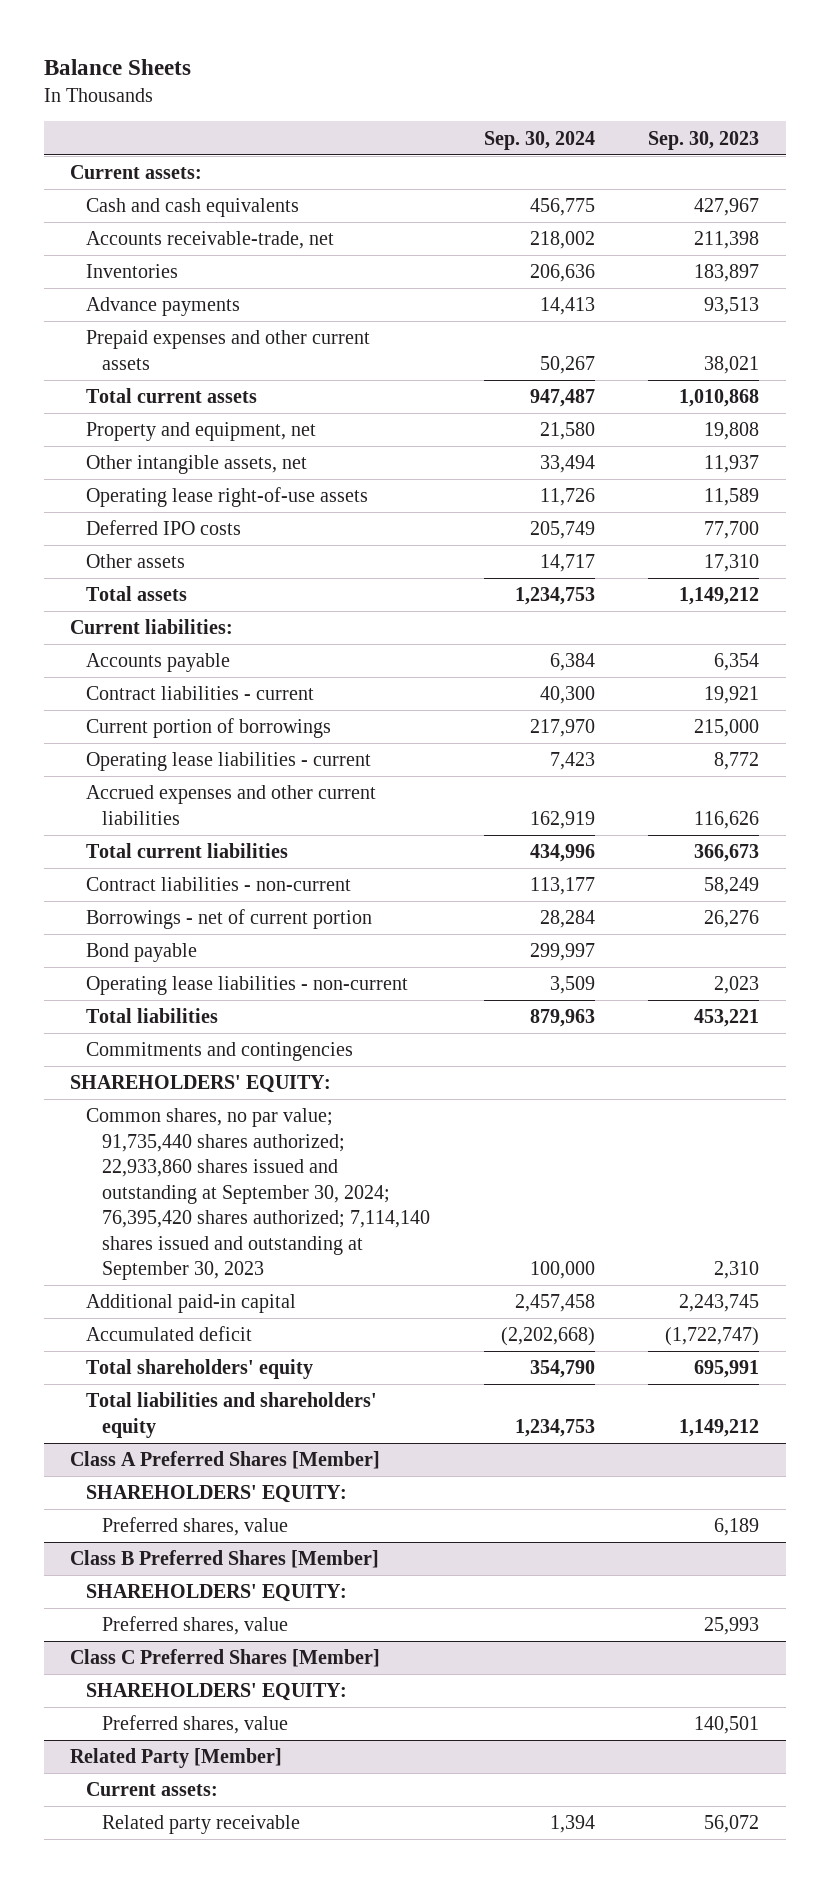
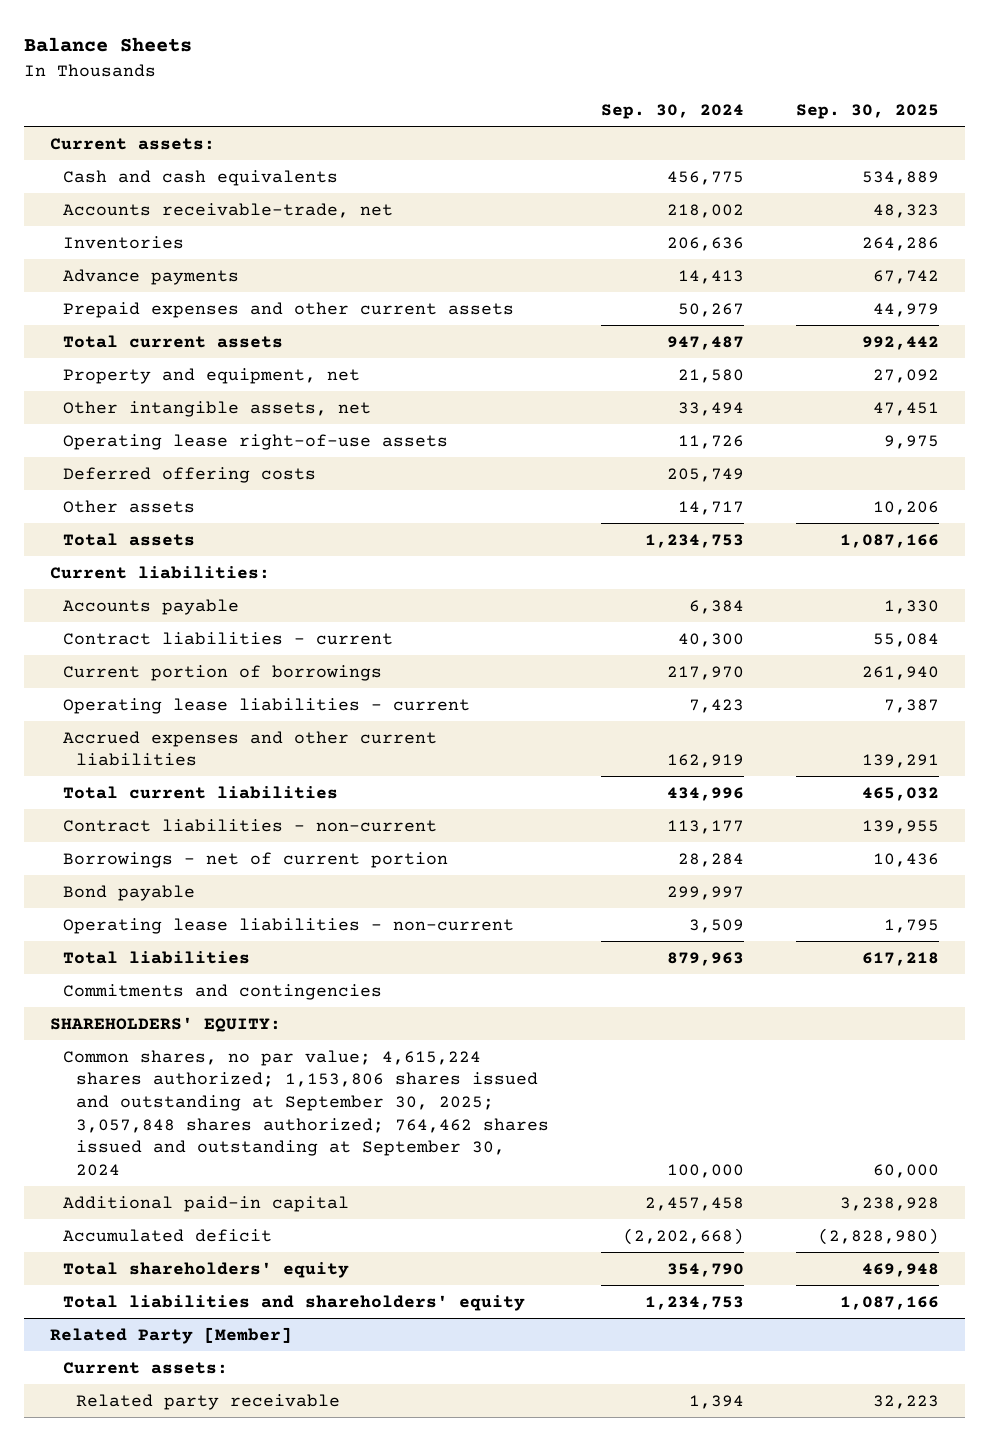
- | Sep. 30, 2024 | Sep. 30, 2023
+ | Sep. 30, 2024 | Sep. 30, 2025
- Deferred IPO costs | 205,749 | 77,700
+ Deferred offering costs | 205,749 |
- Common shares, no par value; 91,735,440 shares authorized; 22,933,860 shares issued and outstanding at September 30, 2024; 76,395,420 shares authorized; 7,114,140 shares issued and outstanding at September 30, 2023 | 100,000 | 2,310
+ Common shares, no par value; 4,615,224 shares authorized; 1,153,806 shares issued and outstanding at September 30, 2025; 3,057,848 shares authorized; 764,462 shares issued and outstanding at September 30, 2024 | 100,000 | 60,000
- Class A Preferred Shares [Member]
- SHAREHOLDERS' EQUITY:
- Preferred shares, value | | 6,189
- Class B Preferred Shares [Member]
- SHAREHOLDERS' EQUITY:
- Preferred shares, value | | 25,993
- Class C Preferred Shares [Member]
- SHAREHOLDERS' EQUITY:
- Preferred shares, value | | 140,501

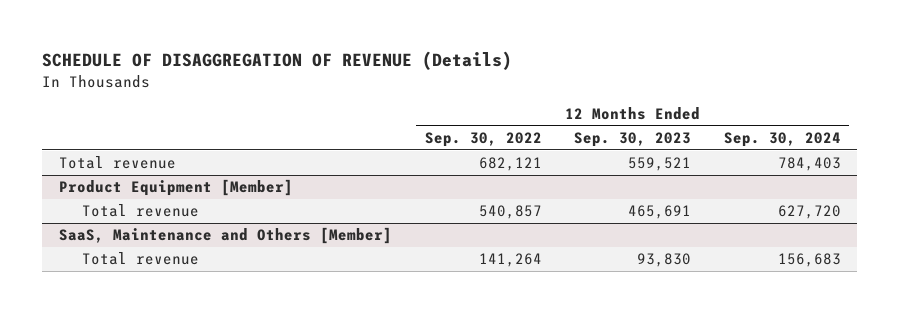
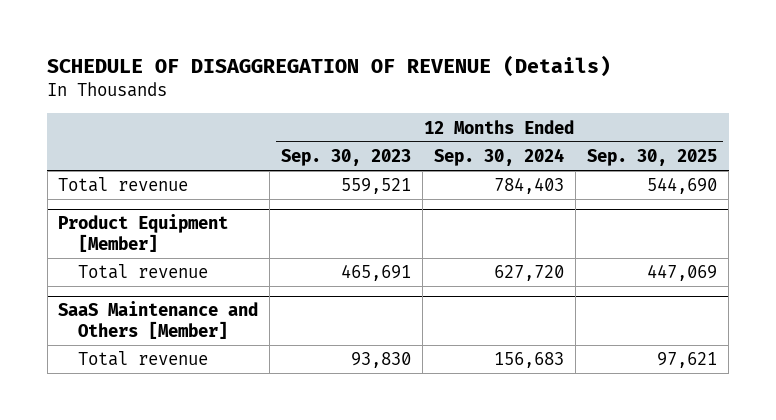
- | 12 Months Ended Sep. 30, 2022 | 12 Months Ended Sep. 30, 2023 | 12 Months Ended Sep. 30, 2024
+ | 12 Months Ended Sep. 30, 2023 | 12 Months Ended Sep. 30, 2024 | 12 Months Ended Sep. 30, 2025
- SaaS, Maintenance and Others [Member]
+ SaaS Maintenance and Others [Member]

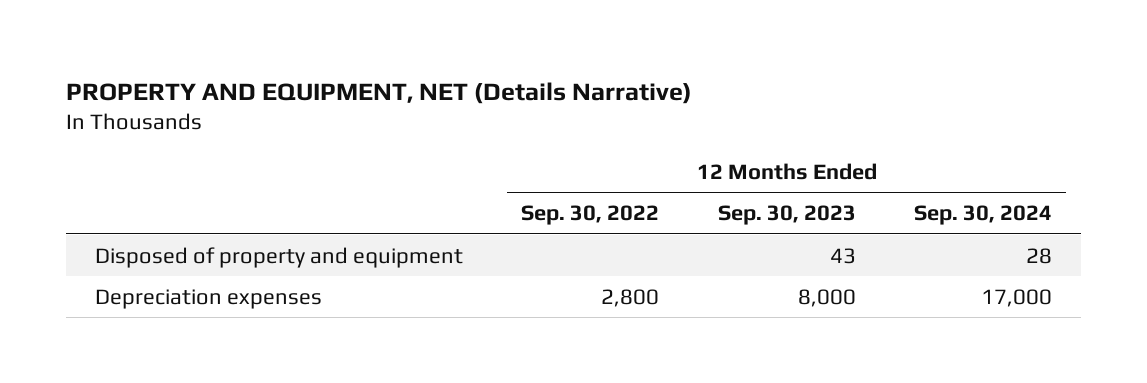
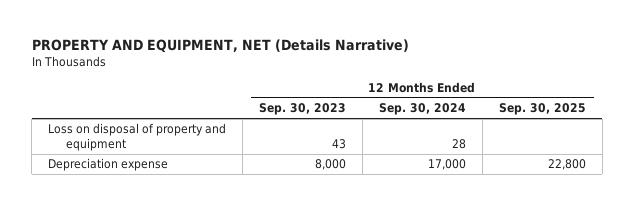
- | 12 Months Ended Sep. 30, 2022 | 12 Months Ended Sep. 30, 2023 | 12 Months Ended Sep. 30, 2024
+ | 12 Months Ended Sep. 30, 2023 | 12 Months Ended Sep. 30, 2024 | 12 Months Ended Sep. 30, 2025
- Disposed of property and equipment | | 43 | 28
- Depreciation expenses | 2,800 | 8,000 | 17,000
+ Loss on disposal of property and equipment | 43 | 28 |
+ Depreciation expense | 8,000 | 17,000 | 22,800

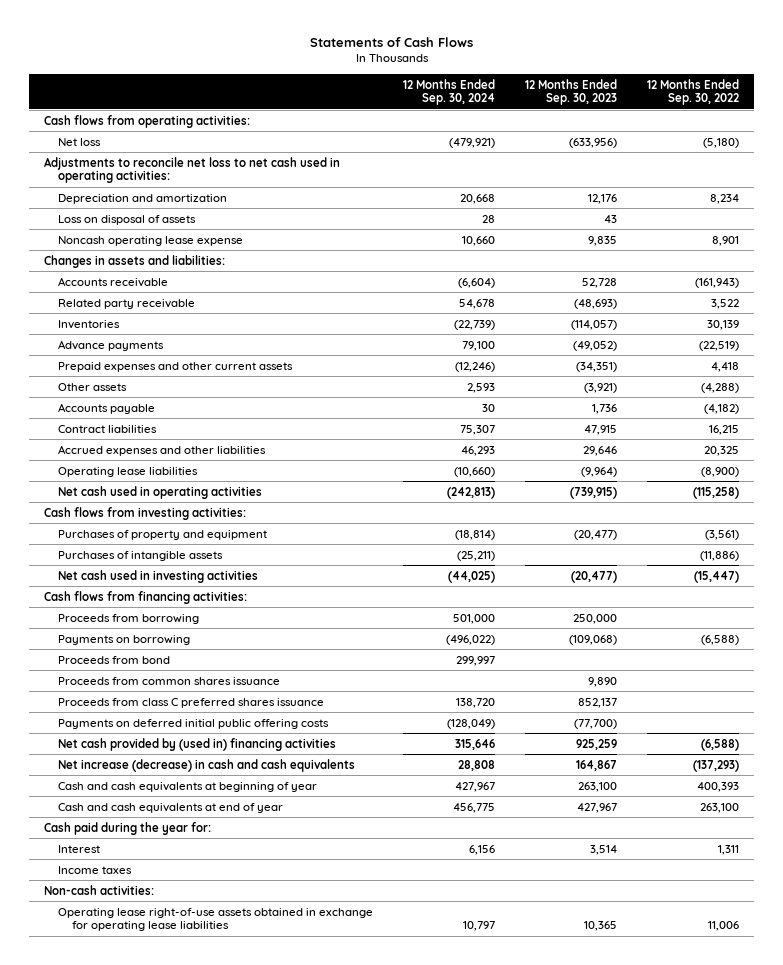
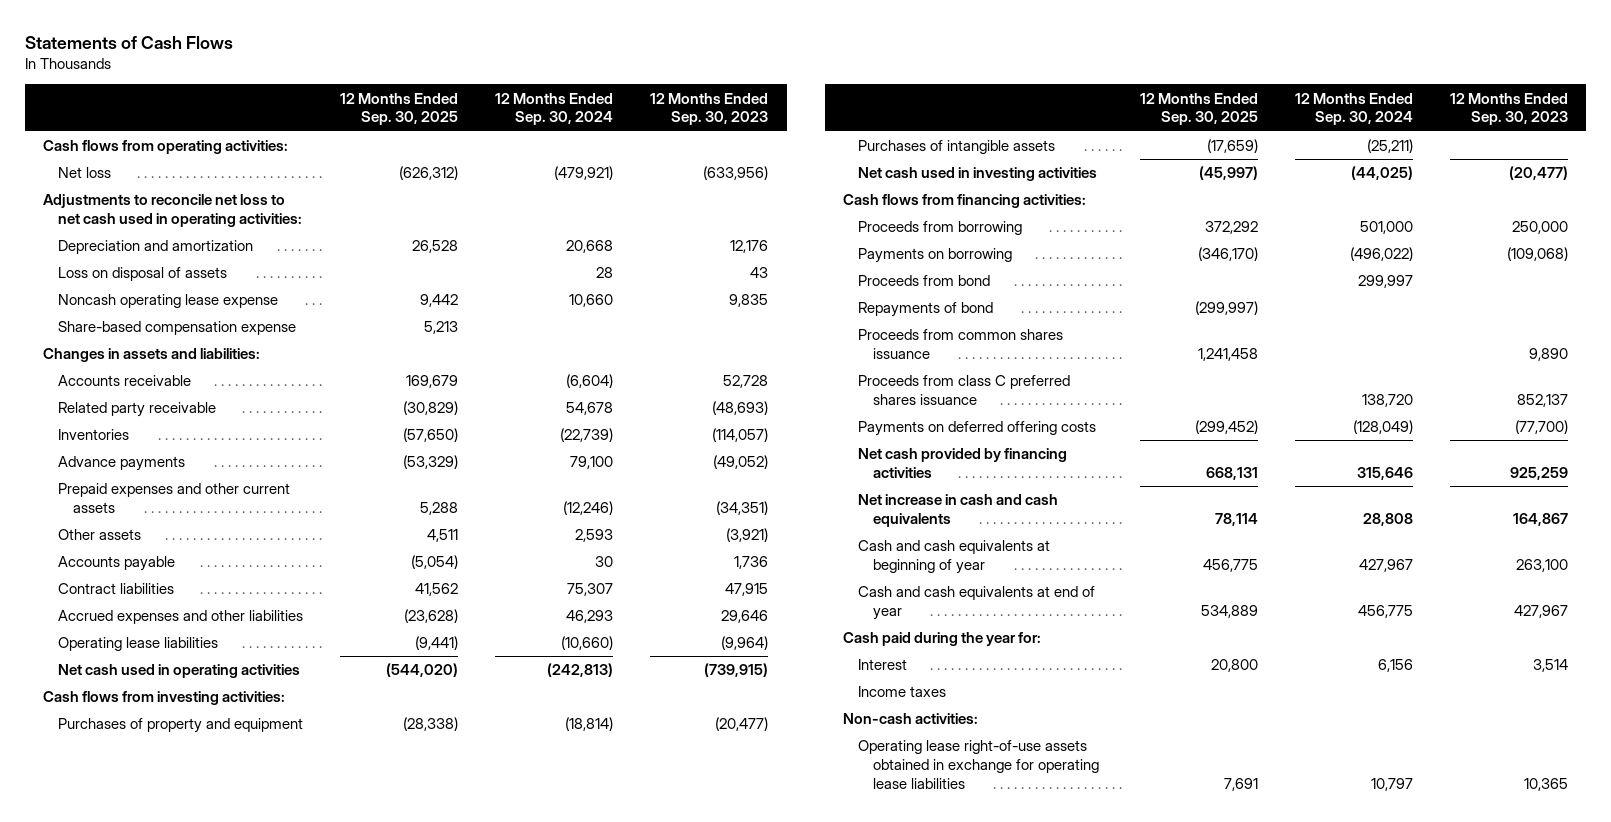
- | 12 Months Ended Sep. 30, 2024 | 12 Months Ended Sep. 30, 2023 | 12 Months Ended Sep. 30, 2022
+ | 12 Months Ended Sep. 30, 2025 | 12 Months Ended Sep. 30, 2024 | 12 Months Ended Sep. 30, 2023
+ Share-based compensation expense | 5,213 | |
+ Repayments of bond | (299,997) | |
- Payments on deferred initial public offering costs | (128,049) | (77,700) |
- Net cash provided by (used in) financing activities | 315,646 | 925,259 | (6,588)
- Net increase (decrease) in cash and cash equivalents | 28,808 | 164,867 | (137,293)
+ Payments on deferred offering costs | (299,452) | (128,049) | (77,700)
+ Net cash provided by financing activities | 668,131 | 315,646 | 925,259
+ Net increase in cash and cash equivalents | 78,114 | 28,808 | 164,867

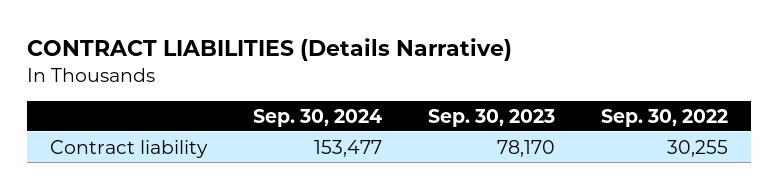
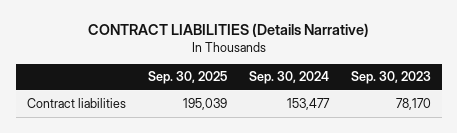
- | Sep. 30, 2024 | Sep. 30, 2023 | Sep. 30, 2022
+ | Sep. 30, 2025 | Sep. 30, 2024 | Sep. 30, 2023
- Contract liability | 153,477 | 78,170 | 30,255
+ Contract liabilities | 195,039 | 153,477 | 78,170

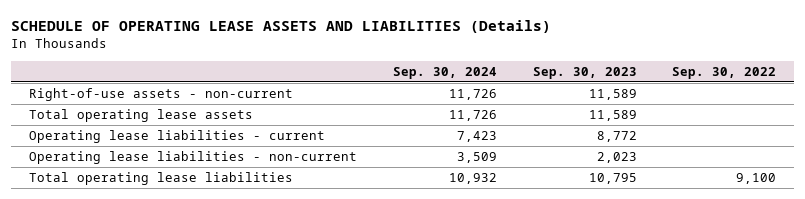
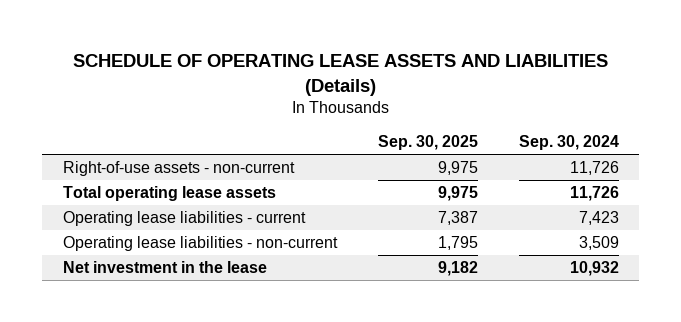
- | Sep. 30, 2024 | Sep. 30, 2023 | Sep. 30, 2022
+ | Sep. 30, 2025 | Sep. 30, 2024
- Total operating lease liabilities | 10,932 | 10,795 | 9,100
+ Net investment in the lease | 9,182 | 10,932

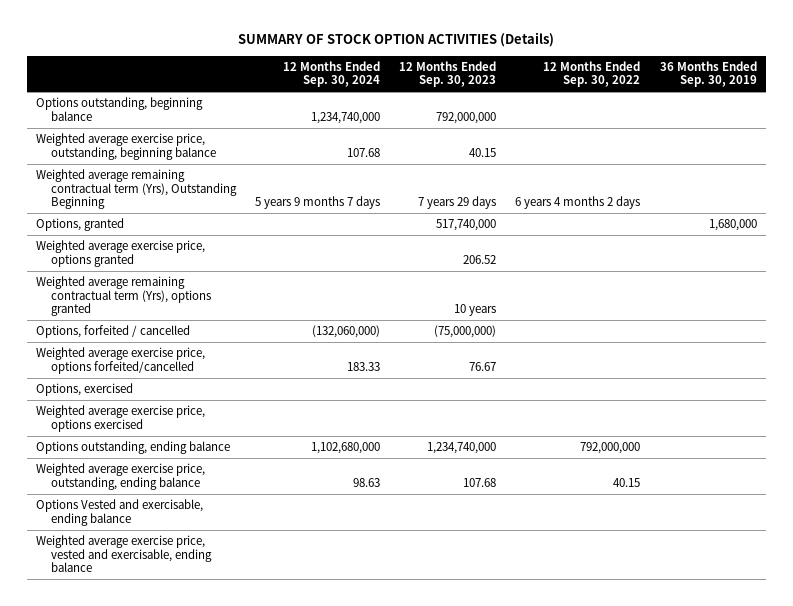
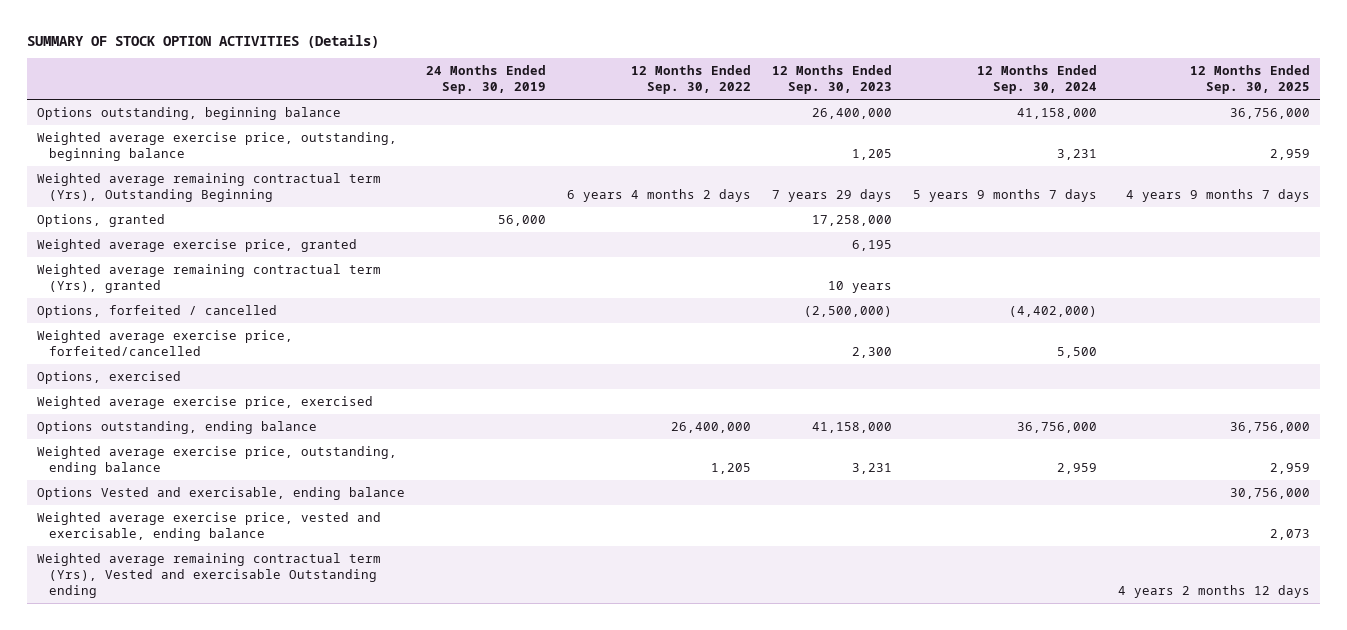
- | 12 Months Ended Sep. 30, 2024 | 12 Months Ended Sep. 30, 2023 | 12 Months Ended Sep. 30, 2022 | 36 Months Ended Sep. 30, 2019
+ | 24 Months Ended Sep. 30, 2019 | 12 Months Ended Sep. 30, 2022 | 12 Months Ended Sep. 30, 2023 | 12 Months Ended Sep. 30, 2024 | 12 Months Ended Sep. 30, 2025
- Options outstanding, beginning balance | 1,234,740,000 | 792,000,000 | |
- Weighted average exercise price, outstanding, beginning balance | 107.68 | 40.15 | |
+ Options outstanding, beginning balance | | | 26,400,000 | 41,158,000 | 36,756,000
+ Weighted average exercise price, outstanding, beginning balance | | | 1,205 | 3,231 | 2,959
- Options, granted | | 517,740,000 | | 1,680,000
- Weighted average exercise price, options granted | | 206.52 | |
- Weighted average remaining contractual term (Yrs), options granted | | 10 years | |
- Options, forfeited / cancelled | (132,060,000) | (75,000,000) | |
- Weighted average exercise price, options forfeited/cancelled | 183.33 | 76.67 | |
+ Options, granted | 56,000 | | 17,258,000 | |
+ Weighted average exercise price, granted | | | 6,195 | |
+ Weighted average remaining contractual term (Yrs), granted | | | 10 years | |
+ Options, forfeited / cancelled | | | (2,500,000) | (4,402,000) |
+ Weighted average exercise price, forfeited/cancelled | | | 2,300 | 5,500 |
- Weighted average exercise price, options exercised
- Options outstanding, ending balance | 1,102,680,000 | 1,234,740,000 | 792,000,000 |
- Weighted average exercise price, outstanding, ending balance | 98.63 | 107.68 | 40.15 |
+ Weighted average exercise price, exercised
+ Options outstanding, ending balance | | 26,400,000 | 41,158,000 | 36,756,000 | 36,756,000
+ Weighted average exercise price, outstanding, ending balance | | 1,205 | 3,231 | 2,959 | 2,959
+ Weighted average remaining contractual term (Yrs), Vested and exercisable Outstanding ending | | | | | 4 years 2 months 12 days

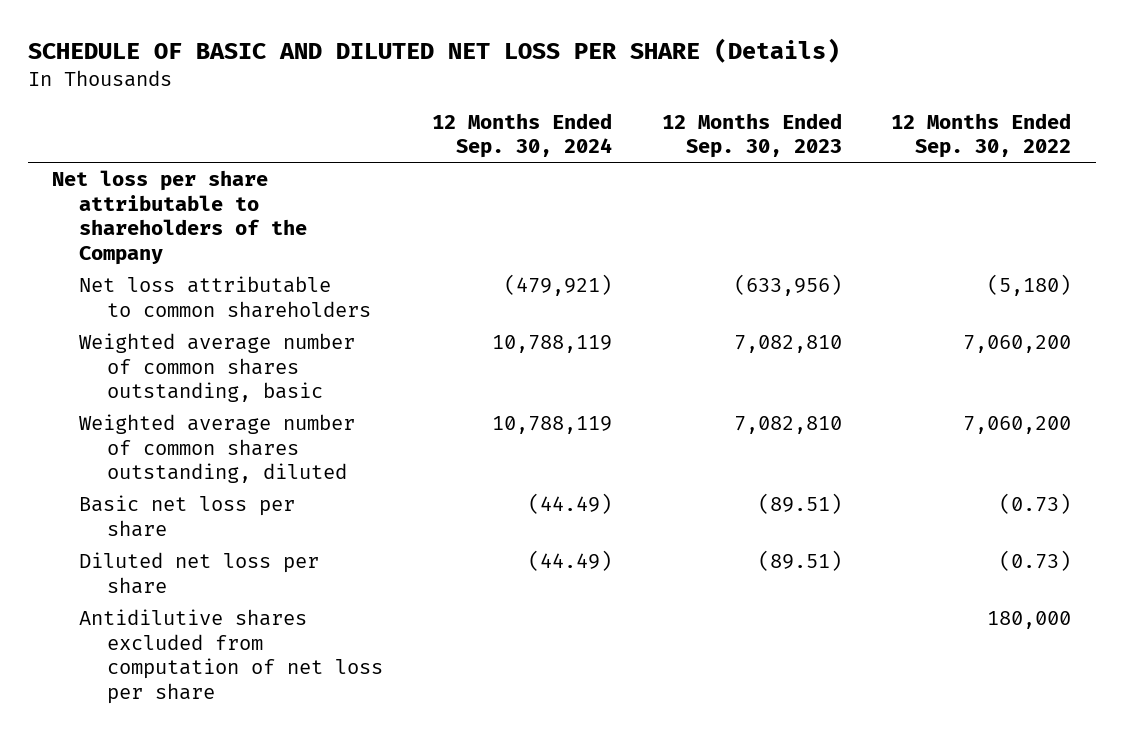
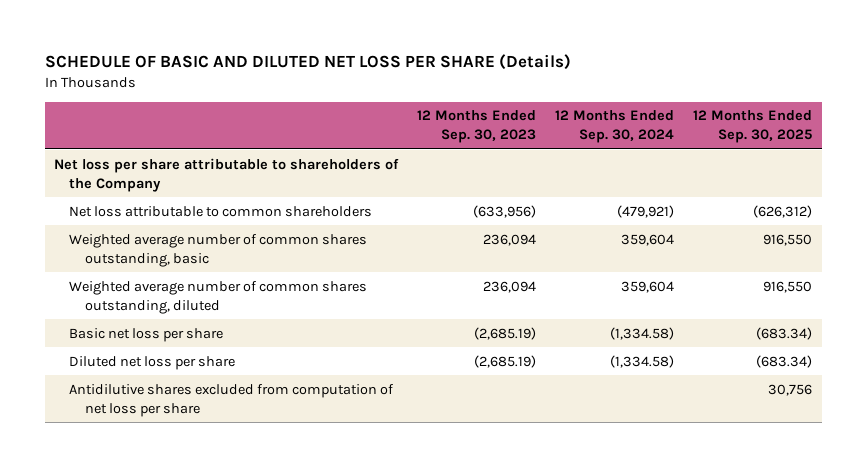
- | 12 Months Ended Sep. 30, 2024 | 12 Months Ended Sep. 30, 2023 | 12 Months Ended Sep. 30, 2022
+ | 12 Months Ended Sep. 30, 2023 | 12 Months Ended Sep. 30, 2024 | 12 Months Ended Sep. 30, 2025
- Weighted average number of common shares outstanding, basic | 10,788,119 | 7,082,810 | 7,060,200
- Weighted average number of common shares outstanding, diluted | 10,788,119 | 7,082,810 | 7,060,200
- Basic net loss per share | (44.49) | (89.51) | (0.73)
- Diluted net loss per share | (44.49) | (89.51) | (0.73)
+ Weighted average number of common shares outstanding, basic | 236,094 | 359,604 | 916,550
+ Weighted average number of common shares outstanding, diluted | 236,094 | 359,604 | 916,550
+ Basic net loss per share | (2,685.19) | (1,334.58) | (683.34)
+ Diluted net loss per share | (2,685.19) | (1,334.58) | (683.34)

